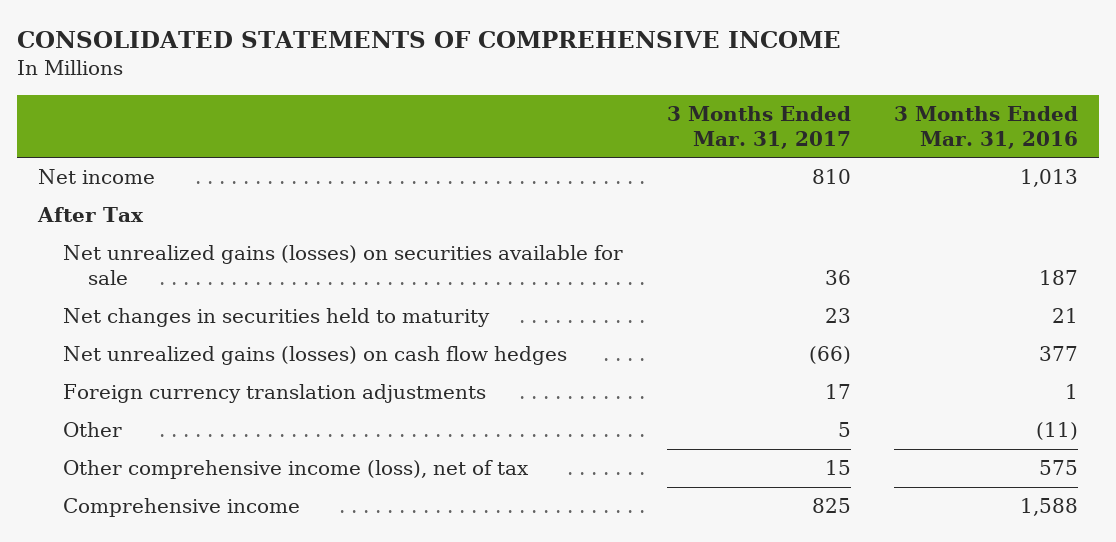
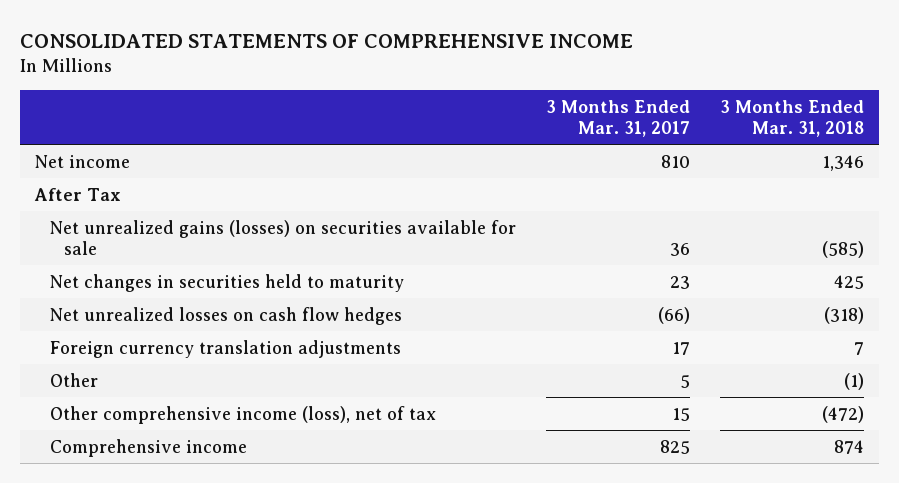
- | 3 Months Ended Mar. 31, 2017 | 3 Months Ended Mar. 31, 2016
+ | 3 Months Ended Mar. 31, 2017 | 3 Months Ended Mar. 31, 2018
- Net unrealized gains (losses) on cash flow hedges | (66) | 377
+ Net unrealized losses on cash flow hedges | (66) | (318)

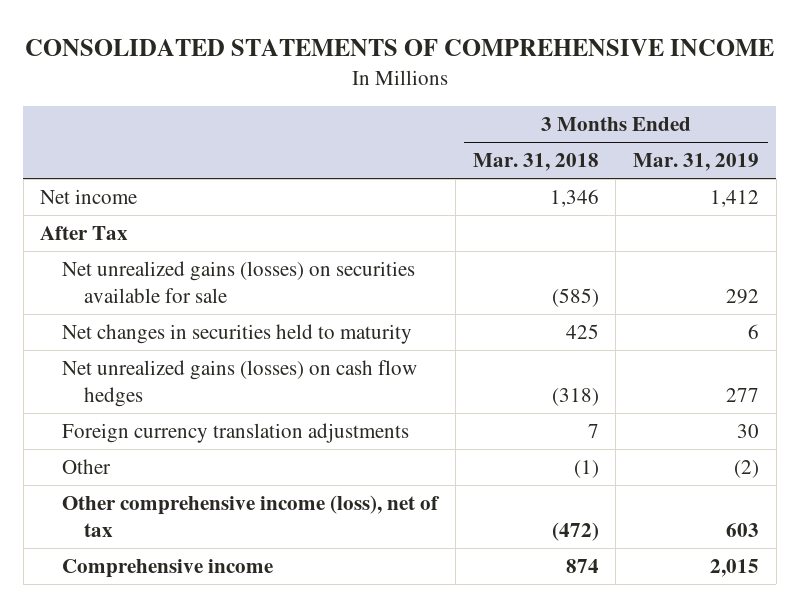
- | 3 Months Ended Mar. 31, 2017 | 3 Months Ended Mar. 31, 2018
+ | 3 Months Ended Mar. 31, 2018 | 3 Months Ended Mar. 31, 2019
- Net unrealized losses on cash flow hedges | (66) | (318)
+ Net unrealized gains (losses) on cash flow hedges | (318) | 277

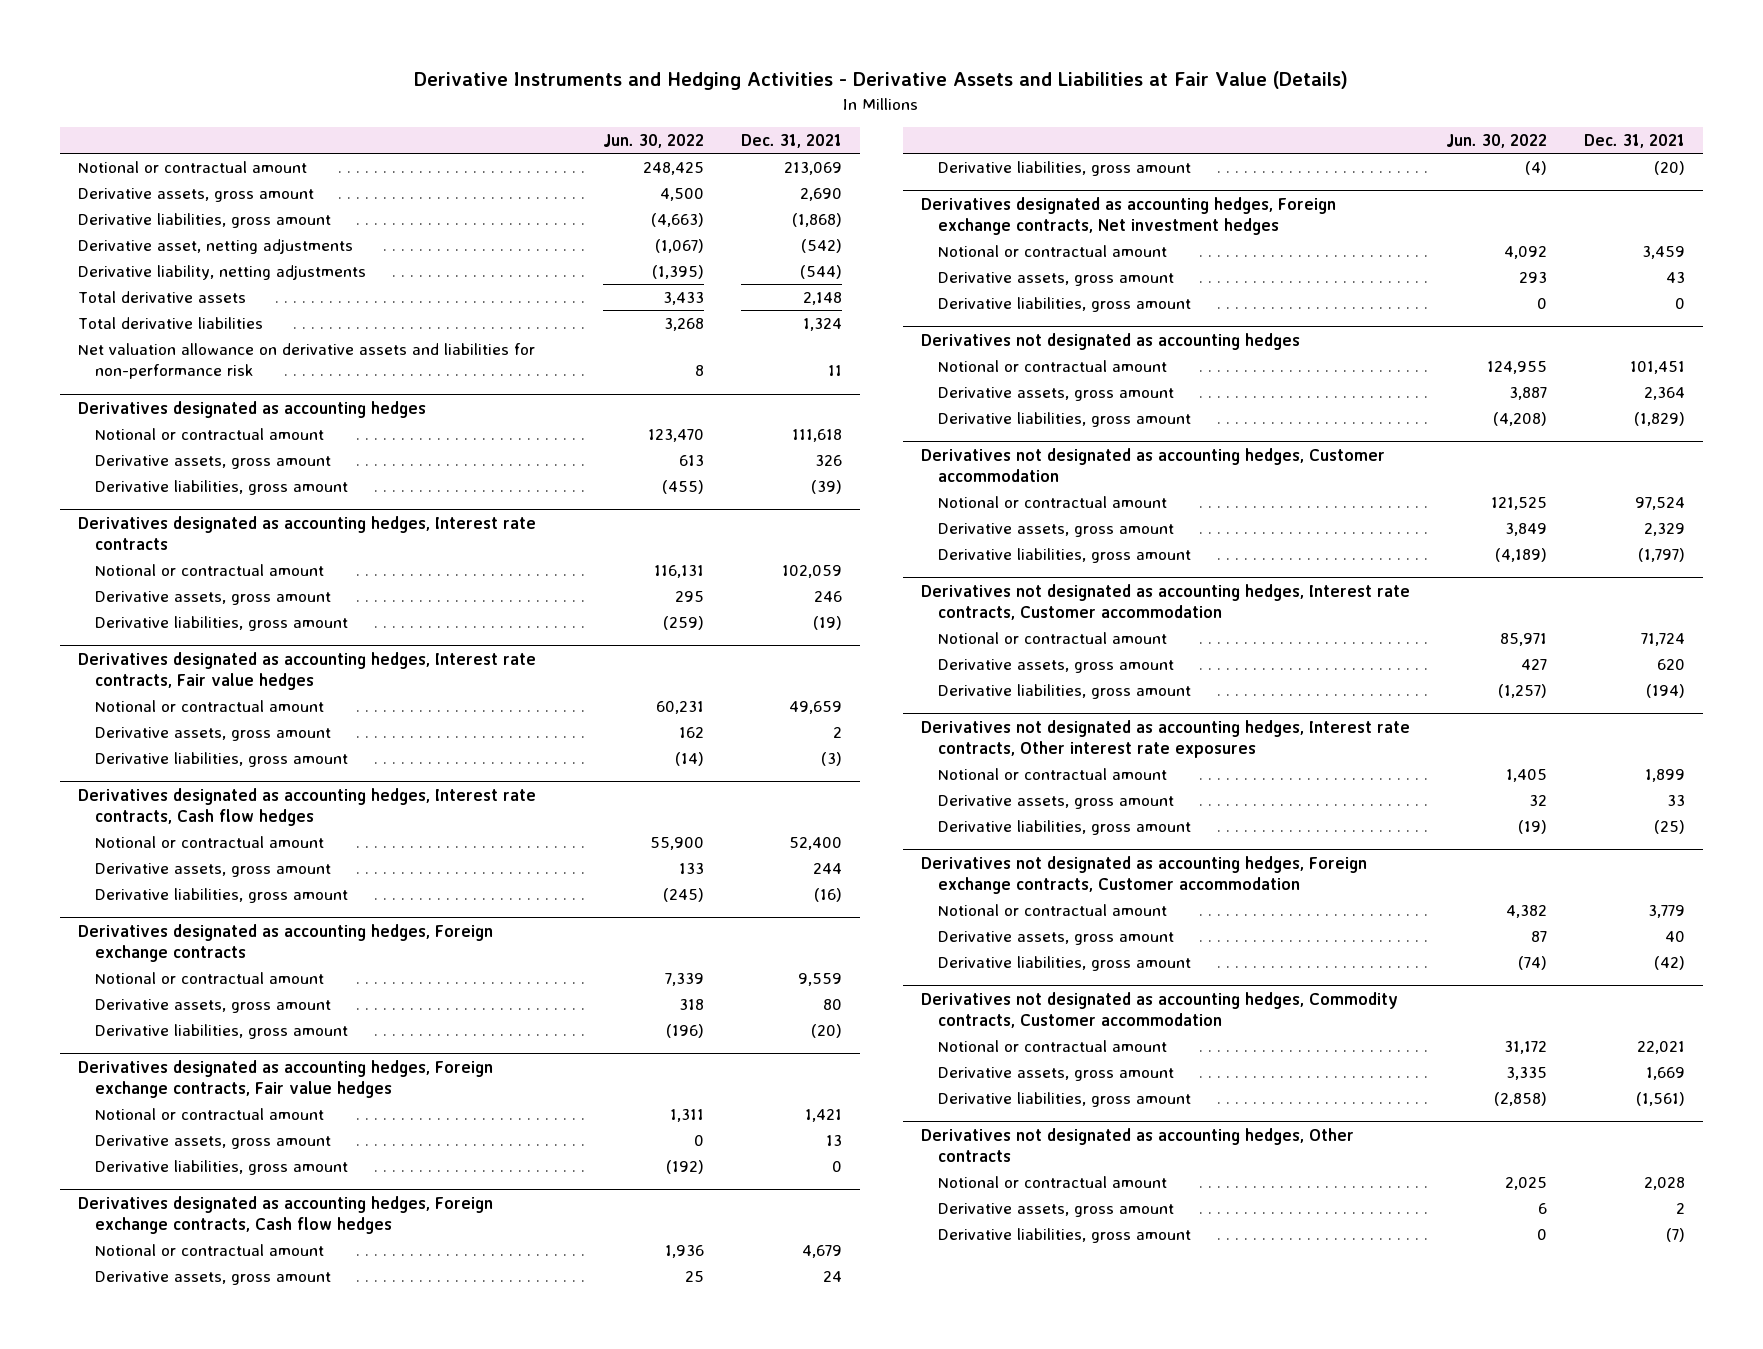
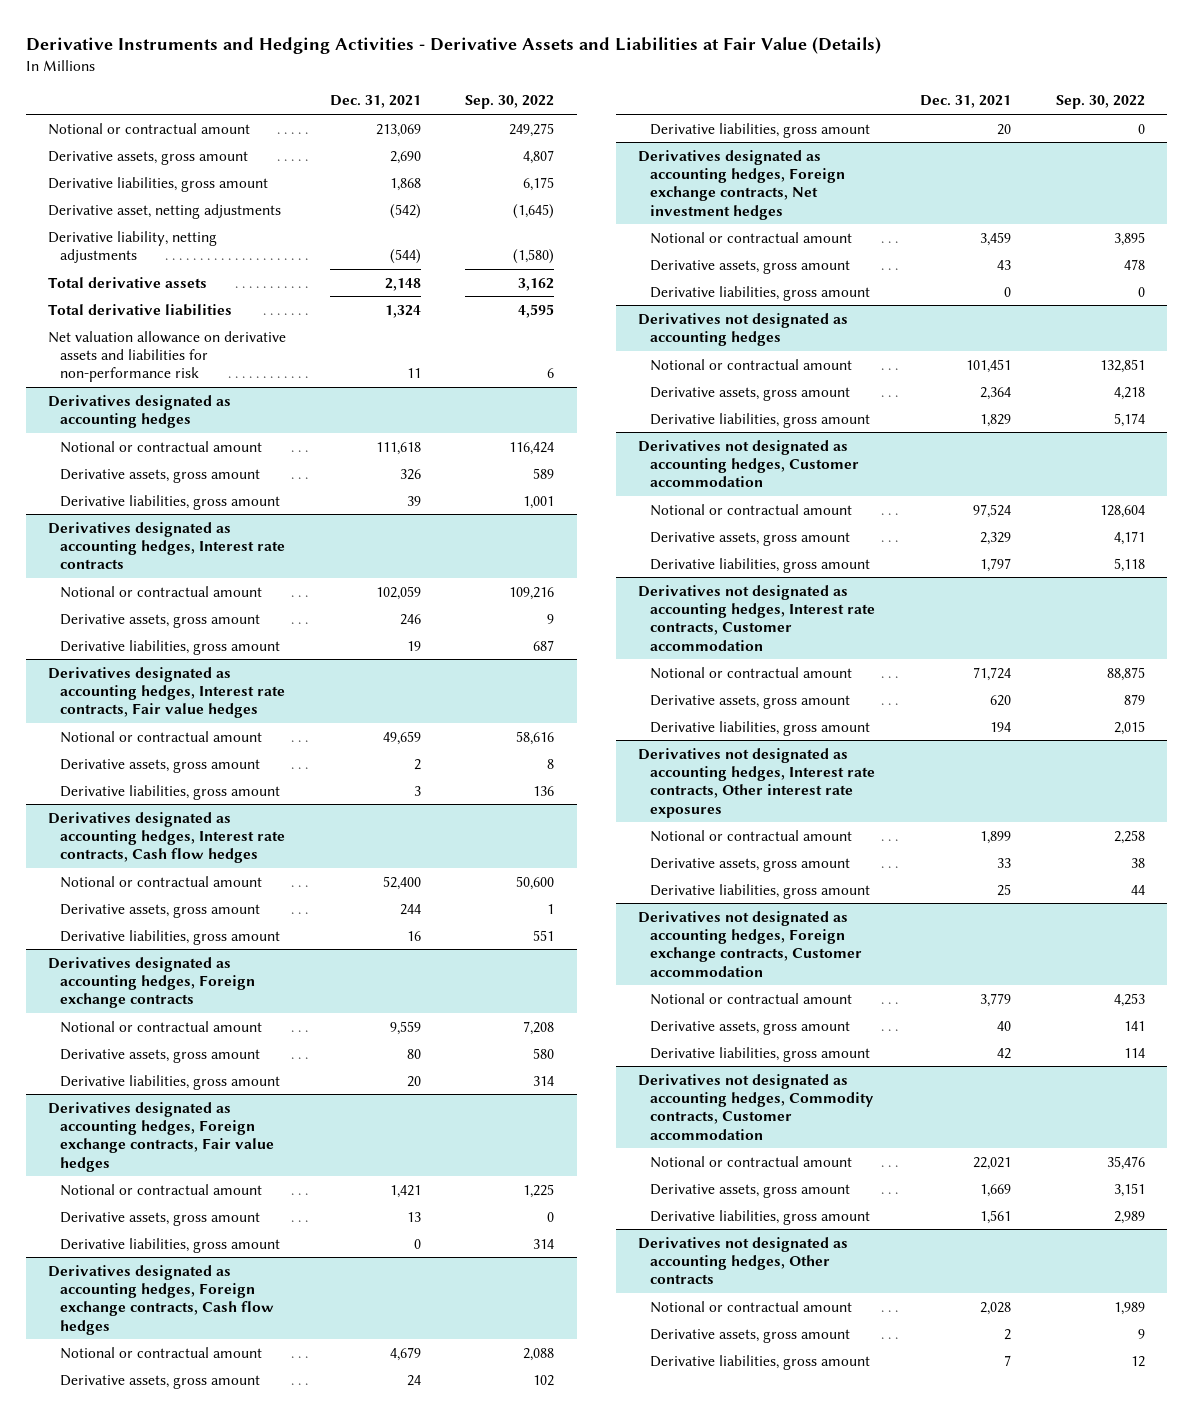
- | Jun. 30, 2022 | Dec. 31, 2021
+ | Dec. 31, 2021 | Sep. 30, 2022
- Derivative liabilities, gross amount | (4,663) | (1,868)
+ Derivative liabilities, gross amount | 1,868 | 6,175
@ Derivatives designated as accounting hedges
- Derivative liabilities, gross amount | (455) | (39)
+ Derivative liabilities, gross amount | 39 | 1,001
@ Derivatives designated as accounting hedges, Interest rate contracts
- Derivative liabilities, gross amount | (259) | (19)
+ Derivative liabilities, gross amount | 19 | 687
@ Derivatives designated as accounting hedges, Interest rate contracts, Fair value hedges
- Derivative liabilities, gross amount | (14) | (3)
+ Derivative liabilities, gross amount | 3 | 136
@ Derivatives designated as accounting hedges, Interest rate contracts, Cash flow hedges
- Derivative liabilities, gross amount | (245) | (16)
+ Derivative liabilities, gross amount | 16 | 551
@ Derivatives designated as accounting hedges, Foreign exchange contracts
- Derivative liabilities, gross amount | (196) | (20)
+ Derivative liabilities, gross amount | 20 | 314
@ Derivatives designated as accounting hedges, Foreign exchange contracts, Cash flow hedges
- Derivative liabilities, gross amount | (4) | (20)
+ Derivative liabilities, gross amount | 20 | 0
@ Derivatives not designated as accounting hedges
- Derivative liabilities, gross amount | (4,208) | (1,829)
+ Derivative liabilities, gross amount | 1,829 | 5,174
@ Derivatives not designated as accounting hedges, Customer accommodation
- Derivative liabilities, gross amount | (4,189) | (1,797)
+ Derivative liabilities, gross amount | 1,797 | 5,118
@ Derivatives not designated as accounting hedges, Interest rate contracts, Customer accommodation
- Derivative liabilities, gross amount | (1,257) | (194)
+ Derivative liabilities, gross amount | 194 | 2,015
@ Derivatives not designated as accounting hedges, Interest rate contracts, Other interest rate exposures
- Derivative liabilities, gross amount | (19) | (25)
+ Derivative liabilities, gross amount | 25 | 44
@ Derivatives not designated as accounting hedges, Foreign exchange contracts, Customer accommodation
- Derivative liabilities, gross amount | (74) | (42)
+ Derivative liabilities, gross amount | 42 | 114
@ Derivatives not designated as accounting hedges, Commodity contracts, Customer accommodation
- Derivative liabilities, gross amount | (2,858) | (1,561)
+ Derivative liabilities, gross amount | 1,561 | 2,989
@ Derivatives not designated as accounting hedges, Other contracts
- Derivative liabilities, gross amount | 0 | (7)
+ Derivative liabilities, gross amount | 7 | 12

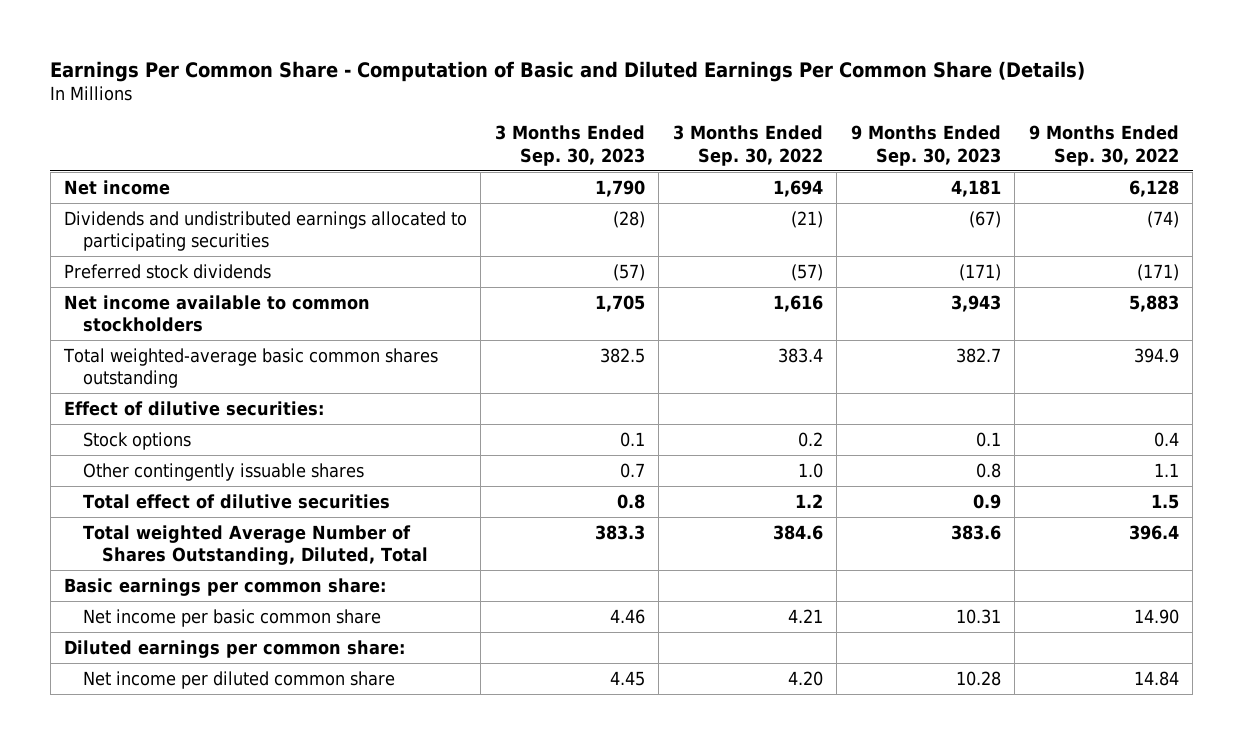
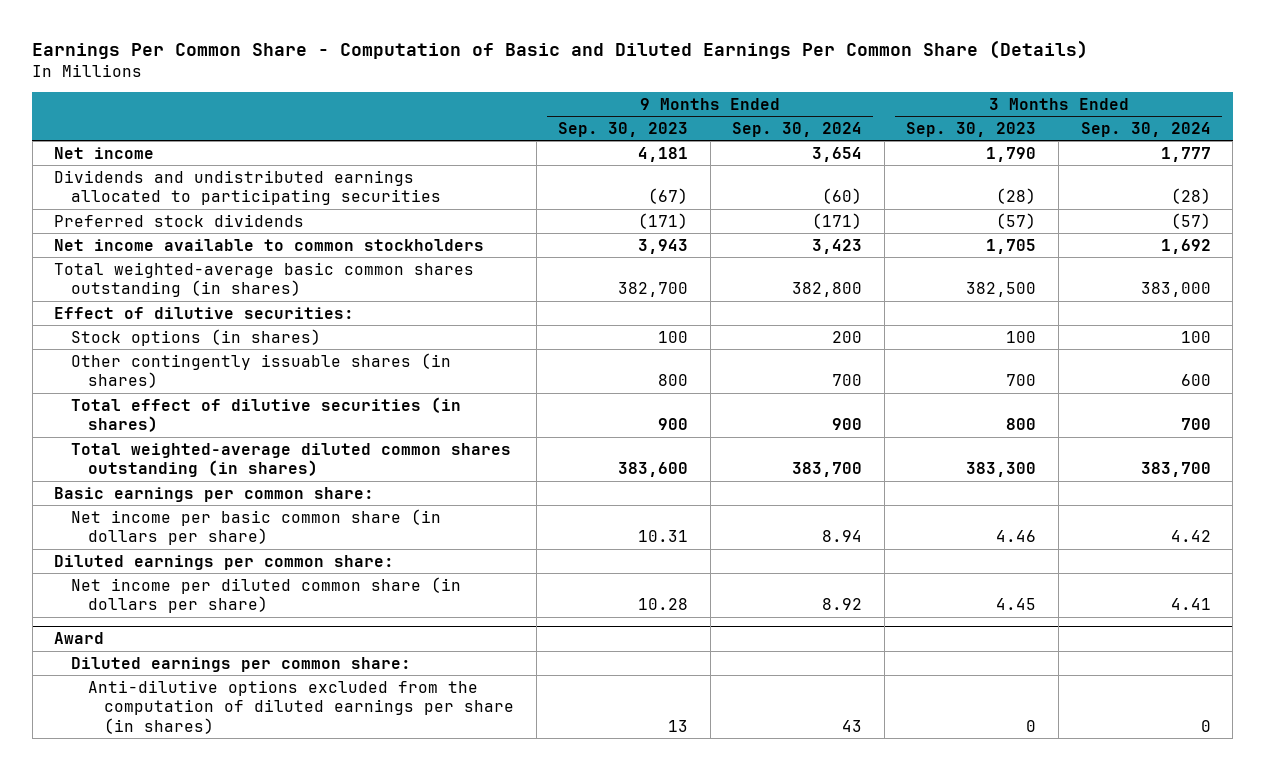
- | 3 Months Ended Sep. 30, 2023 | 3 Months Ended Sep. 30, 2022 | 9 Months Ended Sep. 30, 2023 | 9 Months Ended Sep. 30, 2022
+ | 9 Months Ended Sep. 30, 2023 | 9 Months Ended Sep. 30, 2024 | 3 Months Ended Sep. 30, 2023 | 3 Months Ended Sep. 30, 2024
- Total weighted-average basic common shares outstanding | 382.5 | 383.4 | 382.7 | 394.9
+ Total weighted-average basic common shares outstanding (in shares) | 382,700 | 382,800 | 382,500 | 383,000
- Stock options | 0.1 | 0.2 | 0.1 | 0.4
- Other contingently issuable shares | 0.7 | 1.0 | 0.8 | 1.1
- Total effect of dilutive securities | 0.8 | 1.2 | 0.9 | 1.5
- Total weighted Average Number of Shares Outstanding, Diluted, Total | 383.3 | 384.6 | 383.6 | 396.4
+ Stock options (in shares) | 100 | 200 | 100 | 100
+ Other contingently issuable shares (in shares) | 800 | 700 | 700 | 600
+ Total effect of dilutive securities (in shares) | 900 | 900 | 800 | 700
+ Total weighted-average diluted common shares outstanding (in shares) | 383,600 | 383,700 | 383,300 | 383,700
- Net income per basic common share | 4.46 | 4.21 | 10.31 | 14.90
+ Net income per basic common share (in dollars per share) | 10.31 | 8.94 | 4.46 | 4.42
- Net income per diluted common share | 4.45 | 4.20 | 10.28 | 14.84
+ Net income per diluted common share (in dollars per share) | 10.28 | 8.92 | 4.45 | 4.41
+ Award
+ Diluted earnings per common share:
+ Anti-dilutive options excluded from the computation of diluted earnings per share (in shares) | 13 | 43 | 0 | 0

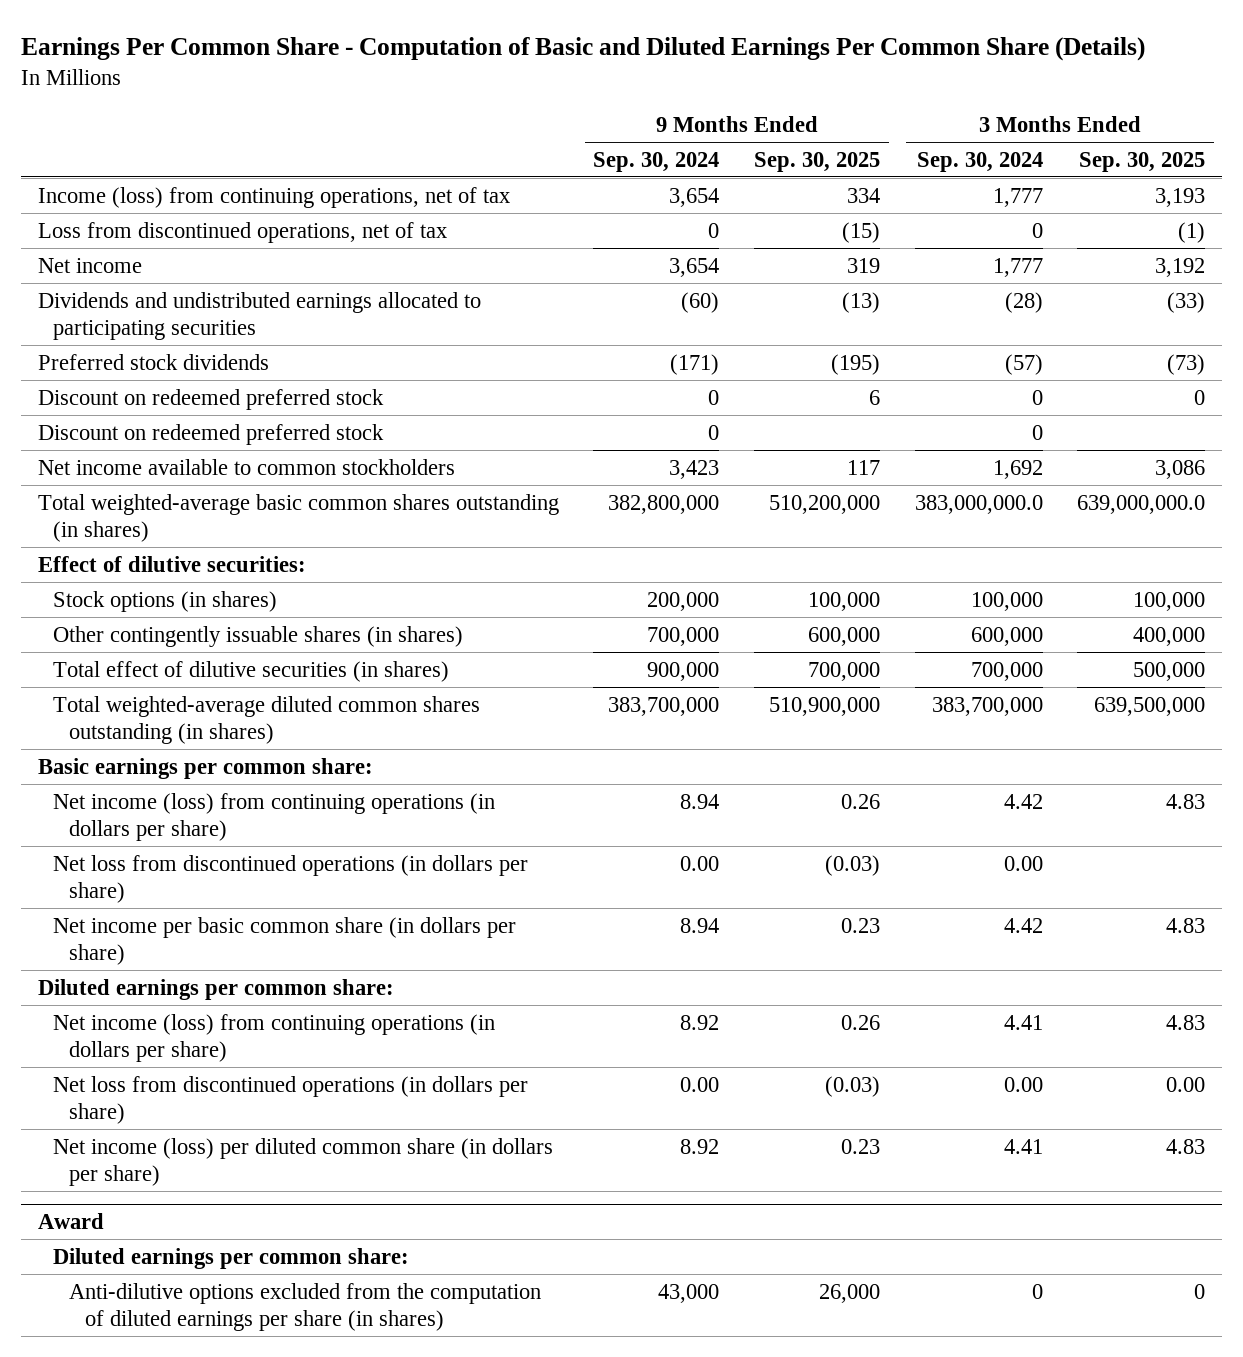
- | 9 Months Ended Sep. 30, 2023 | 9 Months Ended Sep. 30, 2024 | 3 Months Ended Sep. 30, 2023 | 3 Months Ended Sep. 30, 2024
+ | 9 Months Ended Sep. 30, 2024 | 9 Months Ended Sep. 30, 2025 | 3 Months Ended Sep. 30, 2024 | 3 Months Ended Sep. 30, 2025
+ Income (loss) from continuing operations, net of tax | 3,654 | 334 | 1,777 | 3,193
+ Loss from discontinued operations, net of tax | 0 | (15) | 0 | (1)
+ Discount on redeemed preferred stock | 0 | 6 | 0 | 0
+ Discount on redeemed preferred stock | 0 | | 0 |
- Total weighted-average basic common shares outstanding (in shares) | 382,700 | 382,800 | 382,500 | 383,000
+ Total weighted-average basic common shares outstanding (in shares) | 382,800,000 | 510,200,000 | 383,000,000.0 | 639,000,000.0
- Stock options (in shares) | 100 | 200 | 100 | 100
- Other contingently issuable shares (in shares) | 800 | 700 | 700 | 600
- Total effect of dilutive securities (in shares) | 900 | 900 | 800 | 700
- Total weighted-average diluted common shares outstanding (in shares) | 383,600 | 383,700 | 383,300 | 383,700
+ Stock options (in shares) | 200,000 | 100,000 | 100,000 | 100,000
+ Other contingently issuable shares (in shares) | 700,000 | 600,000 | 600,000 | 400,000
+ Total effect of dilutive securities (in shares) | 900,000 | 700,000 | 700,000 | 500,000
+ Total weighted-average diluted common shares outstanding (in shares) | 383,700,000 | 510,900,000 | 383,700,000 | 639,500,000
+ Net income (loss) from continuing operations (in dollars per share) | 8.94 | 0.26 | 4.42 | 4.83
+ Net loss from discontinued operations (in dollars per share) | 0.00 | (0.03) | 0.00 |
- Net income per diluted common share (in dollars per share) | 10.28 | 8.92 | 4.45 | 4.41
+ Net income (loss) from continuing operations (in dollars per share) | 8.92 | 0.26 | 4.41 | 4.83
+ Net loss from discontinued operations (in dollars per share) | 0.00 | (0.03) | 0.00 | 0.00
+ Net income (loss) per diluted common share (in dollars per share) | 8.92 | 0.23 | 4.41 | 4.83
@ Award
- Anti-dilutive options excluded from the computation of diluted earnings per share (in shares) | 13 | 43 | 0 | 0
+ Anti-dilutive options excluded from the computation of diluted earnings per share (in shares) | 43,000 | 26,000 | 0 | 0

